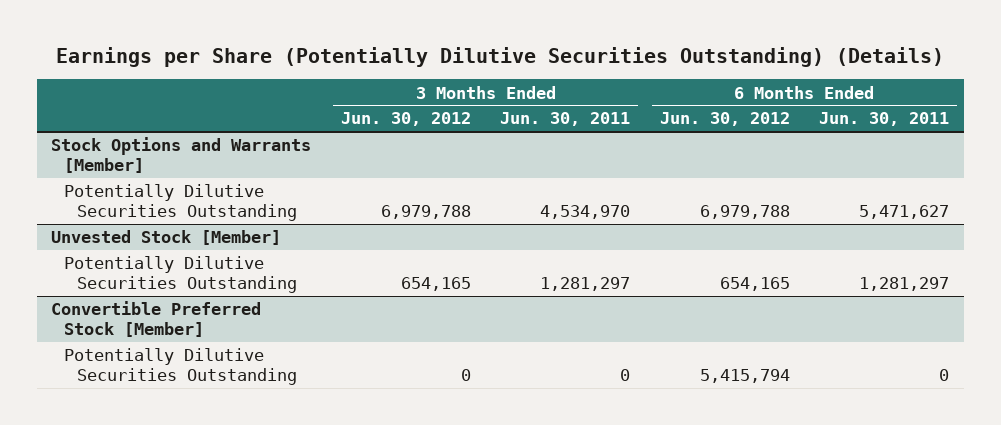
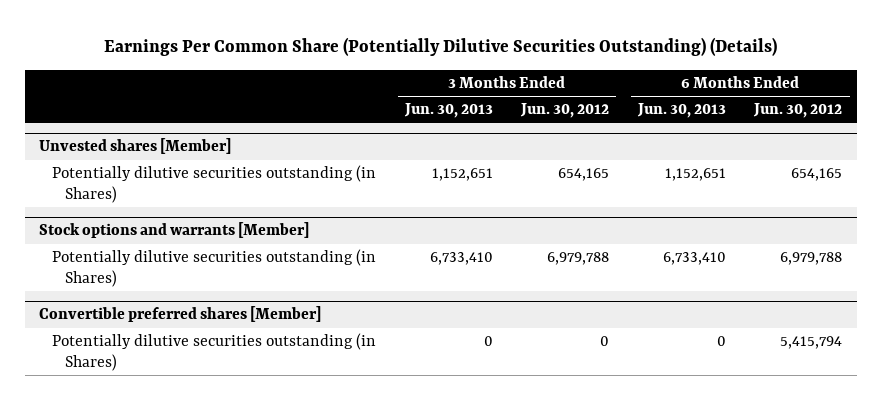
- Earnings per Share (Potentially Dilutive Securities Outstanding) (Details)
+ Earnings Per Common Share (Potentially Dilutive Securities Outstanding) (Details)
- | 3 Months Ended Jun. 30, 2012 | 3 Months Ended Jun. 30, 2011 | 6 Months Ended Jun. 30, 2012 | 6 Months Ended Jun. 30, 2011
+ | 3 Months Ended Jun. 30, 2013 | 3 Months Ended Jun. 30, 2012 | 6 Months Ended Jun. 30, 2013 | 6 Months Ended Jun. 30, 2012
- Stock Options and Warrants [Member]
- Potentially Dilutive Securities Outstanding | 6,979,788 | 4,534,970 | 6,979,788 | 5,471,627
- Unvested Stock [Member]
- Potentially Dilutive Securities Outstanding | 654,165 | 1,281,297 | 654,165 | 1,281,297
- Convertible Preferred Stock [Member]
- Potentially Dilutive Securities Outstanding | 0 | 0 | 5,415,794 | 0
+ Unvested shares [Member]
+ Potentially dilutive securities outstanding (in Shares) | 1,152,651 | 654,165 | 1,152,651 | 654,165
+ Stock options and warrants [Member]
+ Potentially dilutive securities outstanding (in Shares) | 6,733,410 | 6,979,788 | 6,733,410 | 6,979,788
+ Convertible preferred shares [Member]
+ Potentially dilutive securities outstanding (in Shares) | 0 | 0 | 0 | 5,415,794

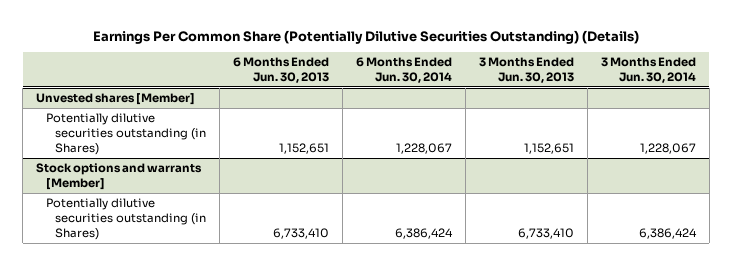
- | 3 Months Ended Jun. 30, 2013 | 3 Months Ended Jun. 30, 2012 | 6 Months Ended Jun. 30, 2013 | 6 Months Ended Jun. 30, 2012
+ | 6 Months Ended Jun. 30, 2013 | 6 Months Ended Jun. 30, 2014 | 3 Months Ended Jun. 30, 2013 | 3 Months Ended Jun. 30, 2014
- Convertible preferred shares [Member]
- Potentially dilutive securities outstanding (in Shares) | 0 | 0 | 0 | 5,415,794

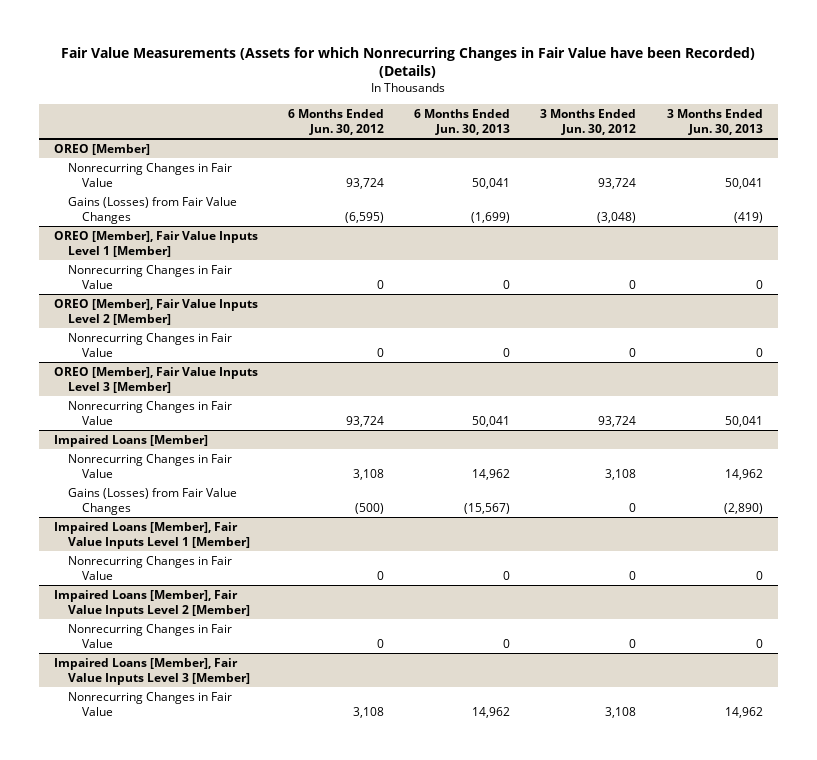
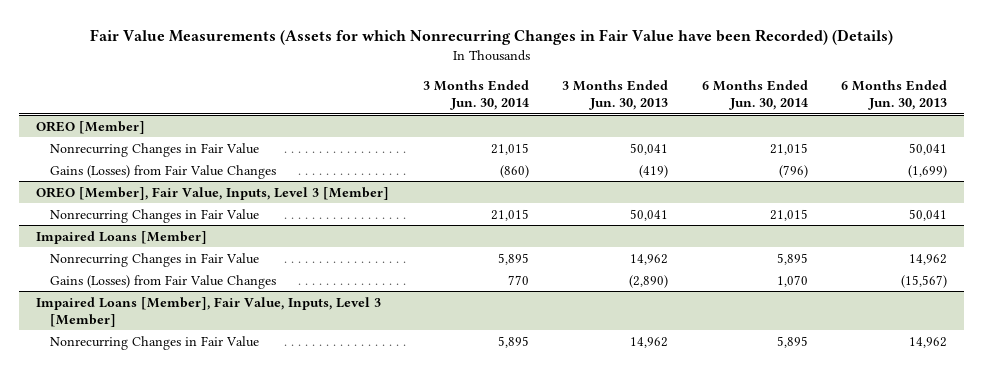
- | 6 Months Ended Jun. 30, 2012 | 6 Months Ended Jun. 30, 2013 | 3 Months Ended Jun. 30, 2012 | 3 Months Ended Jun. 30, 2013
+ | 3 Months Ended Jun. 30, 2014 | 3 Months Ended Jun. 30, 2013 | 6 Months Ended Jun. 30, 2014 | 6 Months Ended Jun. 30, 2013
- OREO [Member], Fair Value Inputs Level 1 [Member]
- Nonrecurring Changes in Fair Value | 0 | 0 | 0 | 0
- OREO [Member], Fair Value Inputs Level 2 [Member]
- Nonrecurring Changes in Fair Value | 0 | 0 | 0 | 0
- OREO [Member], Fair Value Inputs Level 3 [Member]
+ OREO [Member], Fair Value, Inputs, Level 3 [Member]
- Impaired Loans [Member], Fair Value Inputs Level 1 [Member]
- Nonrecurring Changes in Fair Value | 0 | 0 | 0 | 0
- Impaired Loans [Member], Fair Value Inputs Level 2 [Member]
- Nonrecurring Changes in Fair Value | 0 | 0 | 0 | 0
- Impaired Loans [Member], Fair Value Inputs Level 3 [Member]
+ Impaired Loans [Member], Fair Value, Inputs, Level 3 [Member]

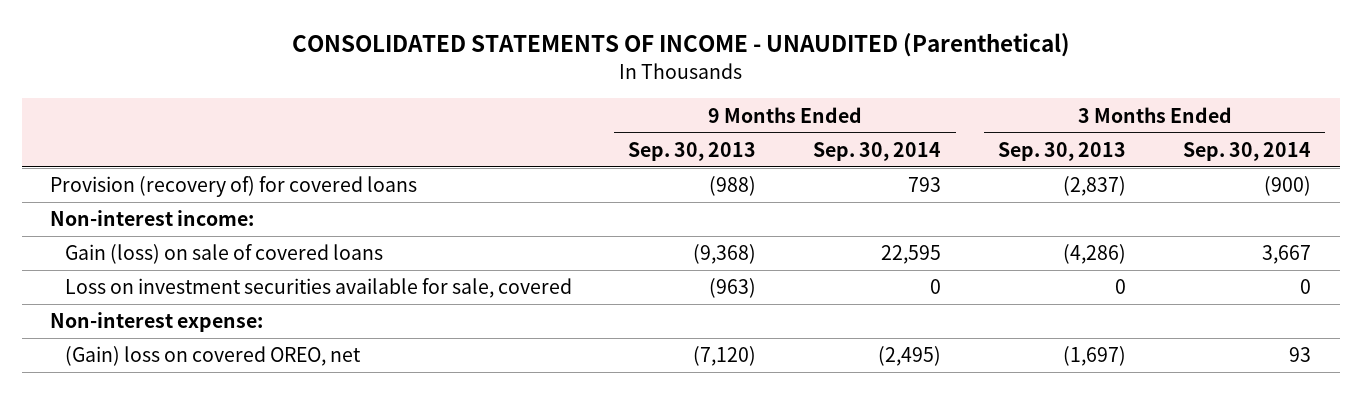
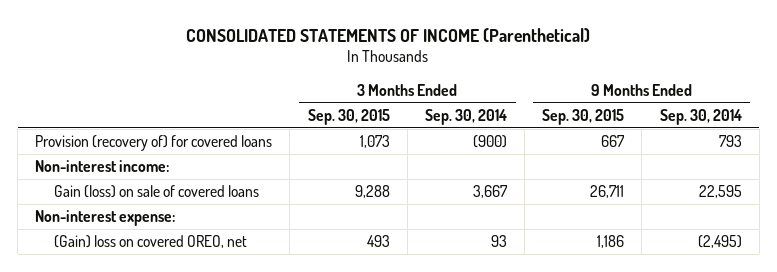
- CONSOLIDATED STATEMENTS OF INCOME - UNAUDITED (Parenthetical)
+ CONSOLIDATED STATEMENTS OF INCOME (Parenthetical)
- | 9 Months Ended Sep. 30, 2013 | 9 Months Ended Sep. 30, 2014 | 3 Months Ended Sep. 30, 2013 | 3 Months Ended Sep. 30, 2014
+ | 3 Months Ended Sep. 30, 2015 | 3 Months Ended Sep. 30, 2014 | 9 Months Ended Sep. 30, 2015 | 9 Months Ended Sep. 30, 2014
- Loss on investment securities available for sale, covered | (963) | 0 | 0 | 0

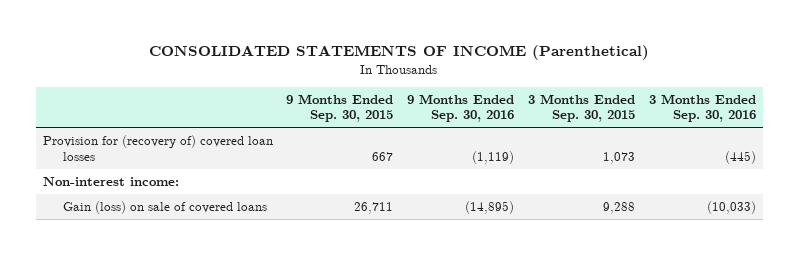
- | 3 Months Ended Sep. 30, 2015 | 3 Months Ended Sep. 30, 2014 | 9 Months Ended Sep. 30, 2015 | 9 Months Ended Sep. 30, 2014
+ | 9 Months Ended Sep. 30, 2015 | 9 Months Ended Sep. 30, 2016 | 3 Months Ended Sep. 30, 2015 | 3 Months Ended Sep. 30, 2016
- Provision (recovery of) for covered loans | 1,073 | (900) | 667 | 793
+ Provision for (recovery of) covered loan losses | 667 | (1,119) | 1,073 | (445)
- Non-interest expense:
- (Gain) loss on covered OREO, net | 493 | 93 | 1,186 | (2,495)

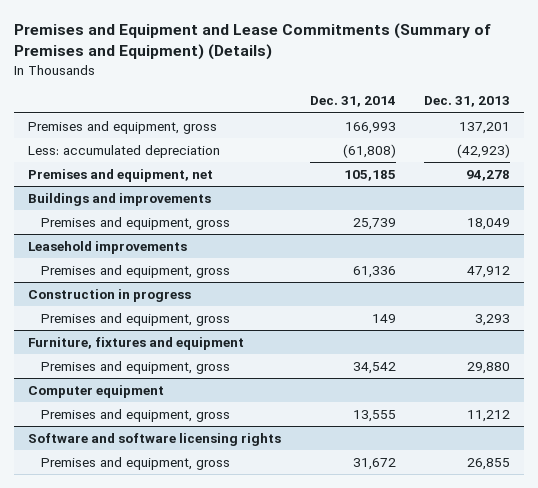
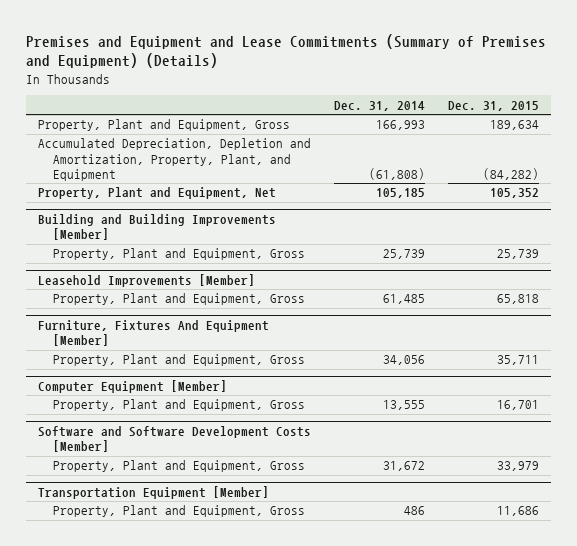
- | Dec. 31, 2014 | Dec. 31, 2013
+ | Dec. 31, 2014 | Dec. 31, 2015
- Premises and equipment, gross | 166,993 | 137,201
- Less: accumulated depreciation | (61,808) | (42,923)
- Premises and equipment, net | 105,185 | 94,278
- Buildings and improvements
- Premises and equipment, gross | 25,739 | 18,049
- Leasehold improvements
- Premises and equipment, gross | 61,336 | 47,912
- Construction in progress
- Premises and equipment, gross | 149 | 3,293
- Furniture, fixtures and equipment
- Premises and equipment, gross | 34,542 | 29,880
- Computer equipment
- Premises and equipment, gross | 13,555 | 11,212
- Software and software licensing rights
- Premises and equipment, gross | 31,672 | 26,855
+ Property, Plant and Equipment, Gross | 166,993 | 189,634
+ Accumulated Depreciation, Depletion and Amortization, Property, Plant, and Equipment | (61,808) | (84,282)
+ Property, Plant and Equipment, Net | 105,185 | 105,352
+ Building and Building Improvements [Member]
+ Property, Plant and Equipment, Gross | 25,739 | 25,739
+ Leasehold Improvements [Member]
+ Property, Plant and Equipment, Gross | 61,485 | 65,818
+ Furniture, Fixtures And Equipment [Member]
+ Property, Plant and Equipment, Gross | 34,056 | 35,711
+ Computer Equipment [Member]
+ Property, Plant and Equipment, Gross | 13,555 | 16,701
+ Software and Software Development Costs [Member]
+ Property, Plant and Equipment, Gross | 31,672 | 33,979
+ Transportation Equipment [Member]
+ Property, Plant and Equipment, Gross | 486 | 11,686

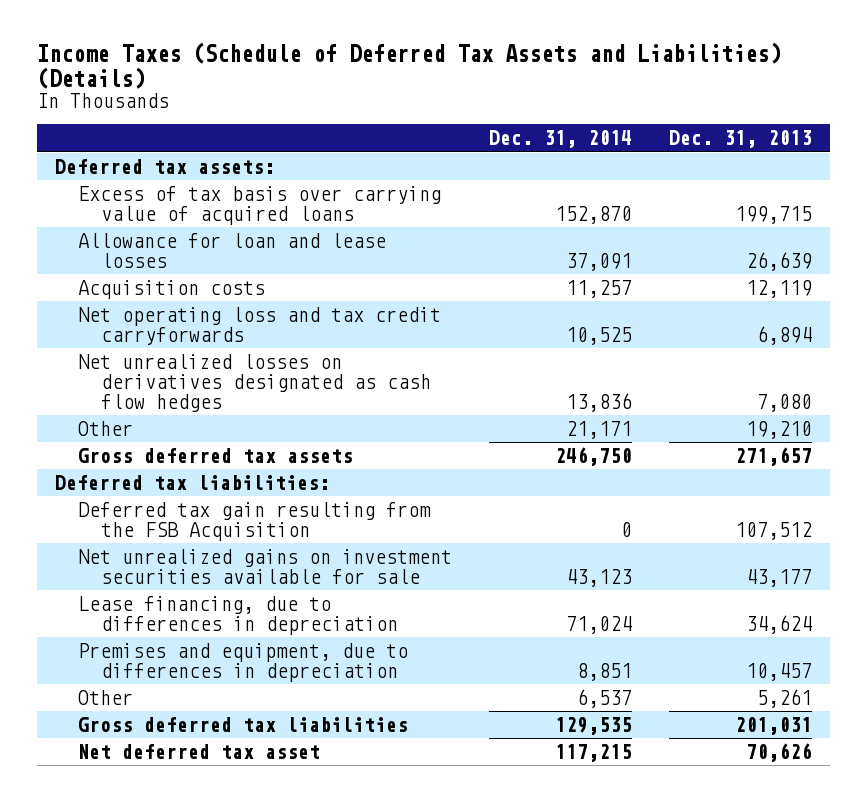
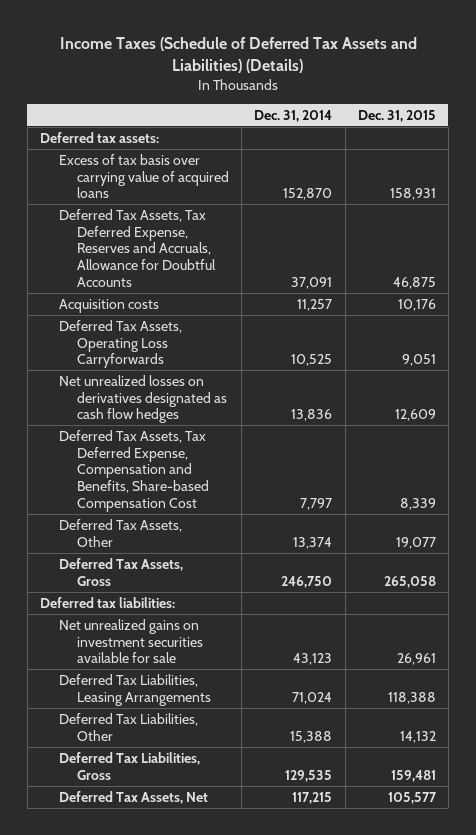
- | Dec. 31, 2014 | Dec. 31, 2013
+ | Dec. 31, 2014 | Dec. 31, 2015
- Allowance for loan and lease losses | 37,091 | 26,639
+ Deferred Tax Assets, Tax Deferred Expense, Reserves and Accruals, Allowance for Doubtful Accounts | 37,091 | 46,875
- Net operating loss and tax credit carryforwards | 10,525 | 6,894
+ Deferred Tax Assets, Operating Loss Carryforwards | 10,525 | 9,051
- Other | 21,171 | 19,210
- Gross deferred tax assets | 246,750 | 271,657
+ Deferred Tax Assets, Tax Deferred Expense, Compensation and Benefits, Share-based Compensation Cost | 7,797 | 8,339
+ Deferred Tax Assets, Other | 13,374 | 19,077
+ Deferred Tax Assets, Gross | 246,750 | 265,058
- Deferred tax gain resulting from the FSB Acquisition | 0 | 107,512
- Lease financing, due to differences in depreciation | 71,024 | 34,624
- Premises and equipment, due to differences in depreciation | 8,851 | 10,457
- Other | 6,537 | 5,261
- Gross deferred tax liabilities | 129,535 | 201,031
- Net deferred tax asset | 117,215 | 70,626
+ Deferred Tax Liabilities, Leasing Arrangements | 71,024 | 118,388
+ Deferred Tax Liabilities, Other | 15,388 | 14,132
+ Deferred Tax Liabilities, Gross | 129,535 | 159,481
+ Deferred Tax Assets, Net | 117,215 | 105,577

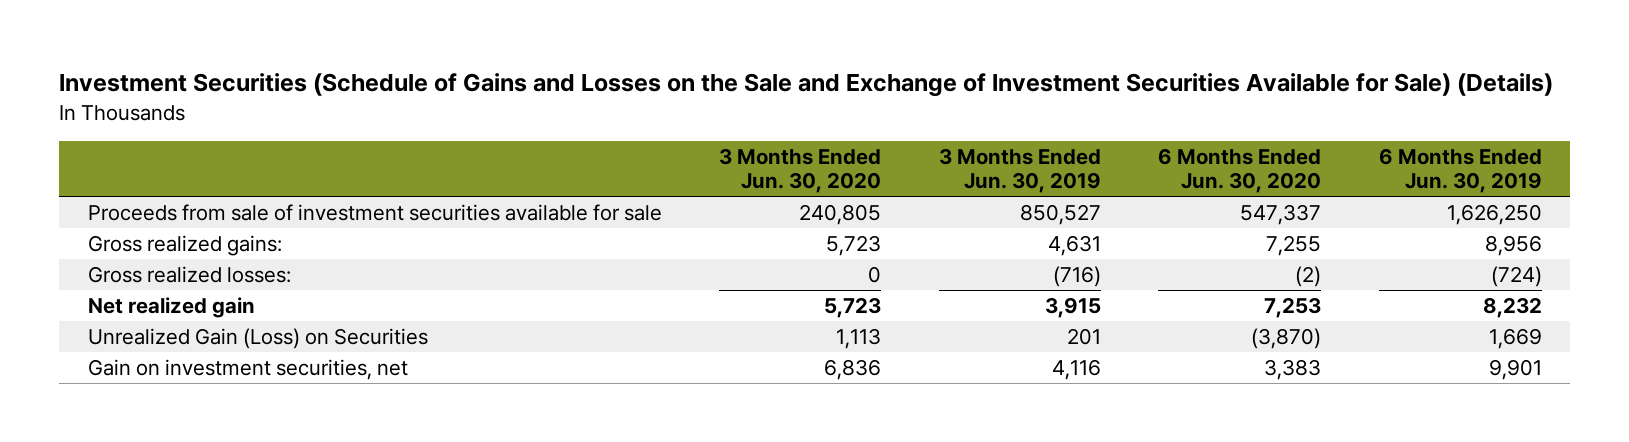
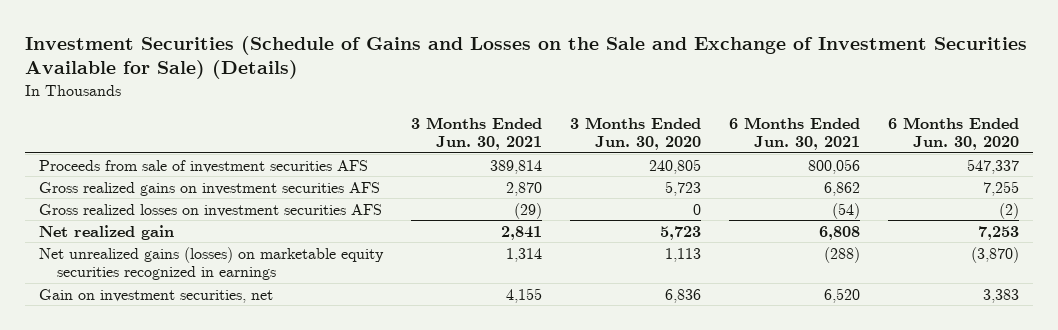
- | 3 Months Ended Jun. 30, 2020 | 3 Months Ended Jun. 30, 2019 | 6 Months Ended Jun. 30, 2020 | 6 Months Ended Jun. 30, 2019
+ | 3 Months Ended Jun. 30, 2021 | 3 Months Ended Jun. 30, 2020 | 6 Months Ended Jun. 30, 2021 | 6 Months Ended Jun. 30, 2020
- Proceeds from sale of investment securities available for sale | 240,805 | 850,527 | 547,337 | 1,626,250
- Gross realized gains: | 5,723 | 4,631 | 7,255 | 8,956
- Gross realized losses: | 0 | (716) | (2) | (724)
+ Proceeds from sale of investment securities AFS | 389,814 | 240,805 | 800,056 | 547,337
+ Gross realized gains on investment securities AFS | 2,870 | 5,723 | 6,862 | 7,255
+ Gross realized losses on investment securities AFS | (29) | 0 | (54) | (2)
- Unrealized Gain (Loss) on Securities | 1,113 | 201 | (3,870) | 1,669
+ Net unrealized gains (losses) on marketable equity securities recognized in earnings | 1,314 | 1,113 | (288) | (3,870)

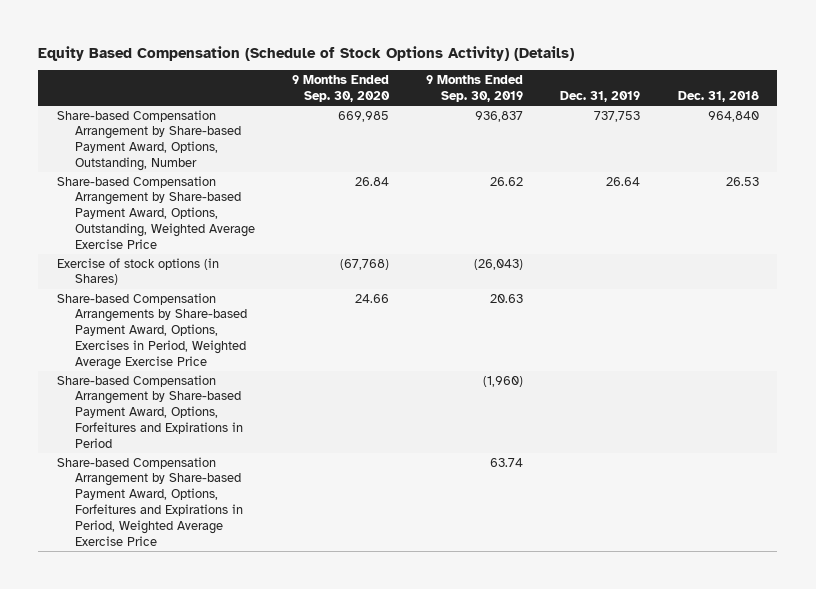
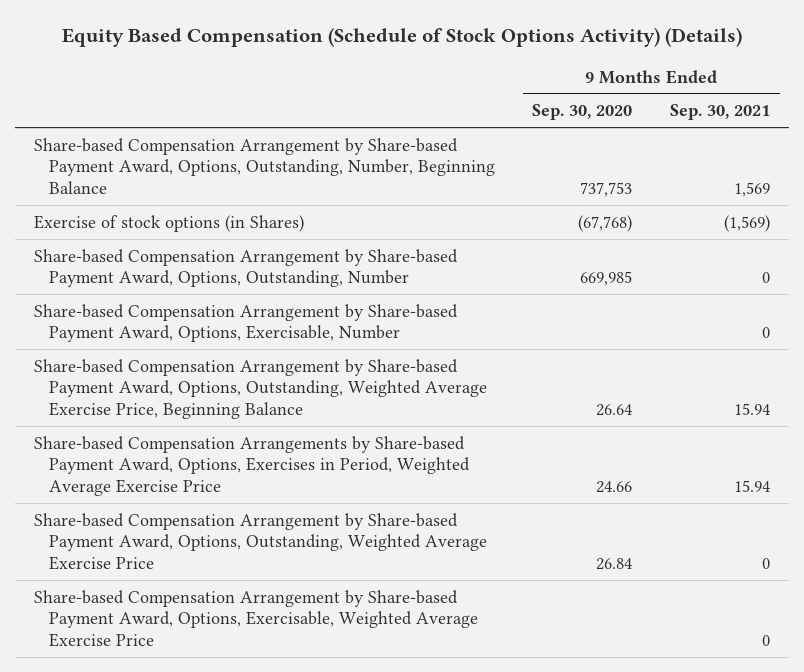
- | 9 Months Ended Sep. 30, 2020 | 9 Months Ended Sep. 30, 2019 | Dec. 31, 2019 | Dec. 31, 2018
+ | 9 Months Ended Sep. 30, 2020 | 9 Months Ended Sep. 30, 2021
+ Share-based Compensation Arrangement by Share-based Payment Award, Options, Outstanding, Number, Beginning Balance | 737,753 | 1,569
moved down: Share-based Compensation Arrangement by Share-based Payment Award, Options, Outstanding, Number | 669,985 | 0
+ Share-based Compensation Arrangement by Share-based Payment Award, Options, Exercisable, Number | | 0
+ Share-based Compensation Arrangement by Share-based Payment Award, Options, Outstanding, Weighted Average Exercise Price, Beginning Balance | 26.64 | 15.94
- Share-based Compensation Arrangement by Share-based Payment Award, Options, Forfeitures and Expirations in Period | | (1,960) | |
- Share-based Compensation Arrangement by Share-based Payment Award, Options, Forfeitures and Expirations in Period, Weighted Average Exercise Price | | 63.74 | |
moved down: Share-based Compensation Arrangement by Share-based Payment Award, Options, Outstanding, Weighted Average Exercise Price | 26.84 | 0
+ Share-based Compensation Arrangement by Share-based Payment Award, Options, Exercisable, Weighted Average Exercise Price | | 0

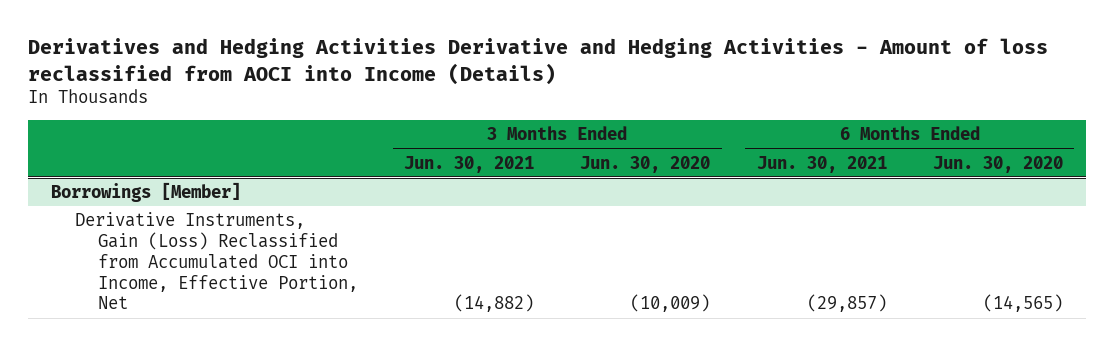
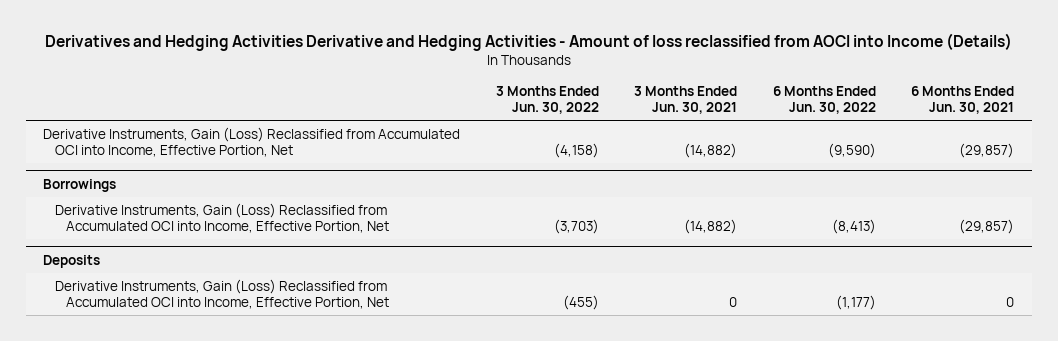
- | 3 Months Ended Jun. 30, 2021 | 3 Months Ended Jun. 30, 2020 | 6 Months Ended Jun. 30, 2021 | 6 Months Ended Jun. 30, 2020
+ | 3 Months Ended Jun. 30, 2022 | 3 Months Ended Jun. 30, 2021 | 6 Months Ended Jun. 30, 2022 | 6 Months Ended Jun. 30, 2021
- Borrowings [Member]
+ Borrowings
+ Derivative Instruments, Gain (Loss) Reclassified from Accumulated OCI into Income, Effective Portion, Net | (3,703) | (14,882) | (8,413) | (29,857)
+ Deposits
+ Derivative Instruments, Gain (Loss) Reclassified from Accumulated OCI into Income, Effective Portion, Net | (455) | 0 | (1,177) | 0

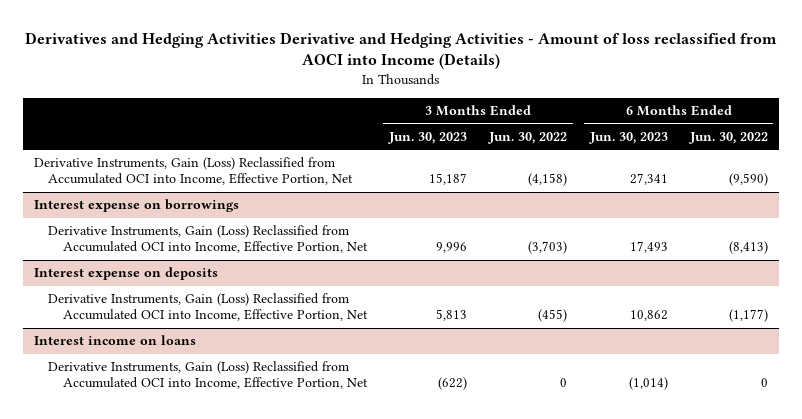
- | 3 Months Ended Jun. 30, 2022 | 3 Months Ended Jun. 30, 2021 | 6 Months Ended Jun. 30, 2022 | 6 Months Ended Jun. 30, 2021
+ | 3 Months Ended Jun. 30, 2023 | 3 Months Ended Jun. 30, 2022 | 6 Months Ended Jun. 30, 2023 | 6 Months Ended Jun. 30, 2022
- Borrowings
+ Interest expense on borrowings
- Deposits
+ Interest expense on deposits
+ Interest income on loans
+ Derivative Instruments, Gain (Loss) Reclassified from Accumulated OCI into Income, Effective Portion, Net | (622) | 0 | (1,014) | 0

